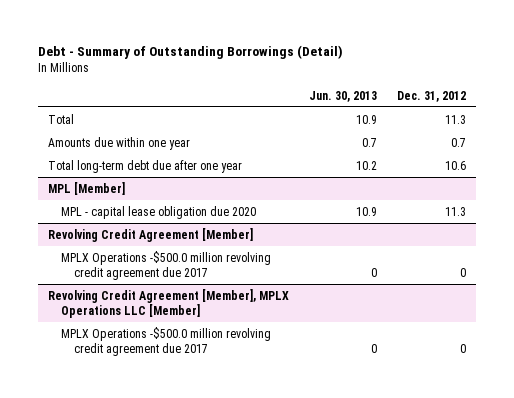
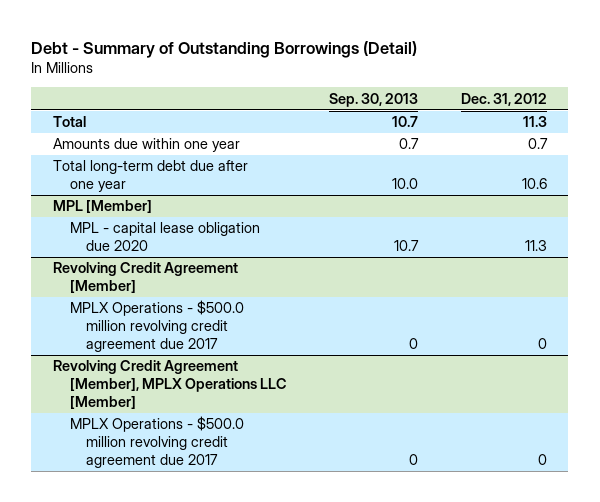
- | Jun. 30, 2013 | Dec. 31, 2012
+ | Sep. 30, 2013 | Dec. 31, 2012
@ Revolving Credit Agreement [Member]
- MPLX Operations -$500.0 million revolving credit agreement due 2017 | 0 | 0
+ MPLX Operations - $500.0 million revolving credit agreement due 2017 | 0 | 0
@ Revolving Credit Agreement [Member], MPLX Operations LLC [Member]
- MPLX Operations -$500.0 million revolving credit agreement due 2017 | 0 | 0
+ MPLX Operations - $500.0 million revolving credit agreement due 2017 | 0 | 0

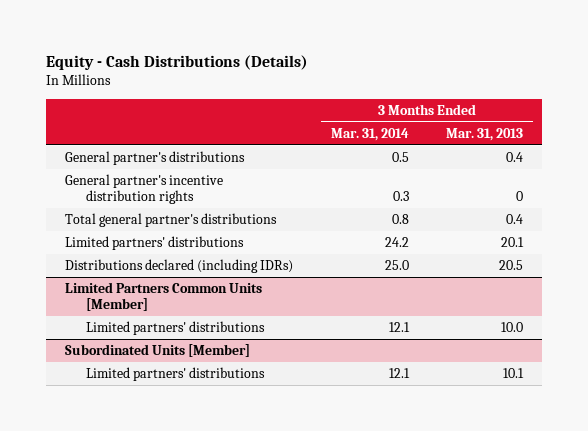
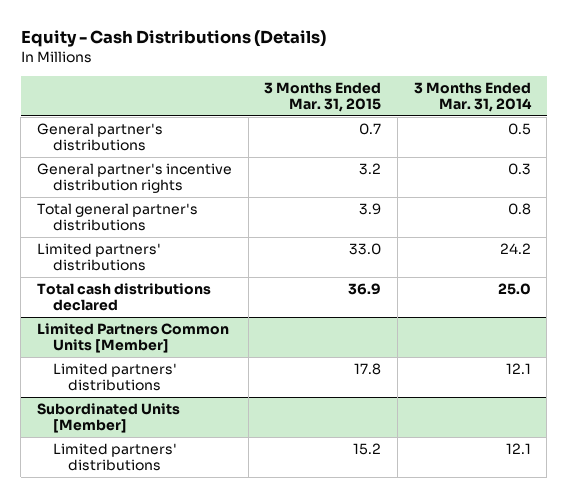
- | 3 Months Ended Mar. 31, 2014 | 3 Months Ended Mar. 31, 2013
+ | 3 Months Ended Mar. 31, 2015 | 3 Months Ended Mar. 31, 2014
- Distributions declared (including IDRs) | 25.0 | 20.5
+ Total cash distributions declared | 36.9 | 25.0

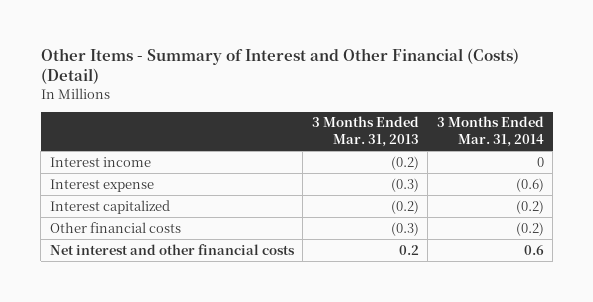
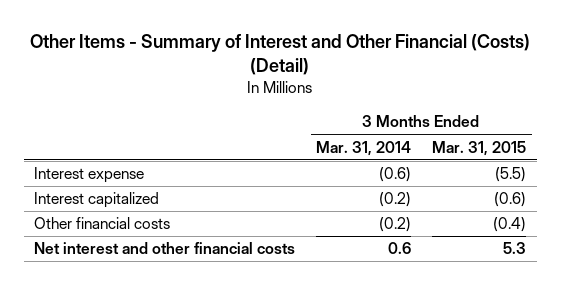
- | 3 Months Ended Mar. 31, 2013 | 3 Months Ended Mar. 31, 2014
+ | 3 Months Ended Mar. 31, 2014 | 3 Months Ended Mar. 31, 2015
- Interest income | (0.2) | 0

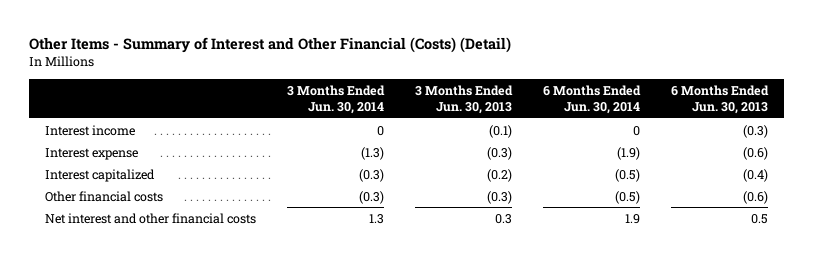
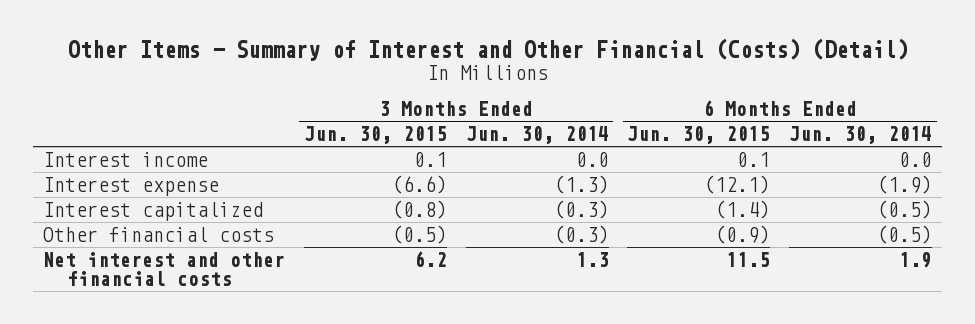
- | 3 Months Ended Jun. 30, 2014 | 3 Months Ended Jun. 30, 2013 | 6 Months Ended Jun. 30, 2014 | 6 Months Ended Jun. 30, 2013
+ | 3 Months Ended Jun. 30, 2015 | 3 Months Ended Jun. 30, 2014 | 6 Months Ended Jun. 30, 2015 | 6 Months Ended Jun. 30, 2014
- Interest income | 0 | (0.1) | 0 | (0.3)
+ Interest income | 0.1 | 0.0 | 0.1 | 0.0

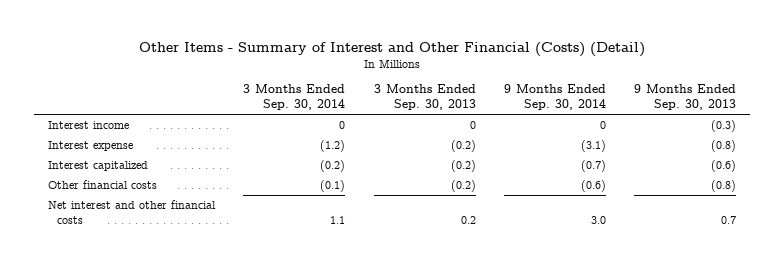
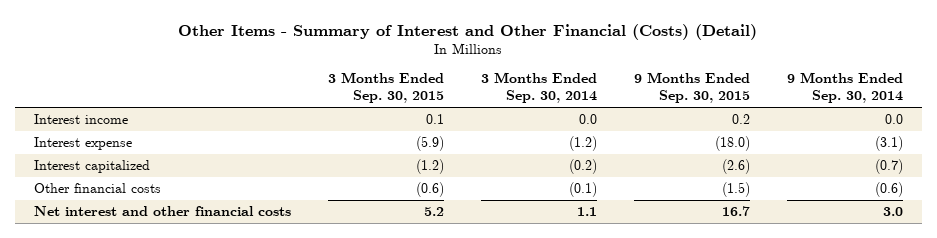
- | 3 Months Ended Sep. 30, 2014 | 3 Months Ended Sep. 30, 2013 | 9 Months Ended Sep. 30, 2014 | 9 Months Ended Sep. 30, 2013
+ | 3 Months Ended Sep. 30, 2015 | 3 Months Ended Sep. 30, 2014 | 9 Months Ended Sep. 30, 2015 | 9 Months Ended Sep. 30, 2014
- Interest income | 0 | 0 | 0 | (0.3)
+ Interest income | 0.1 | 0.0 | 0.2 | 0.0

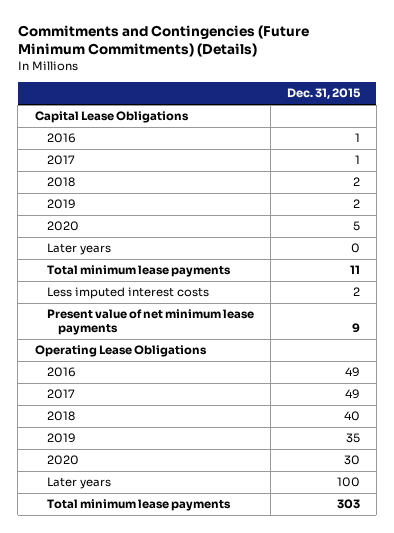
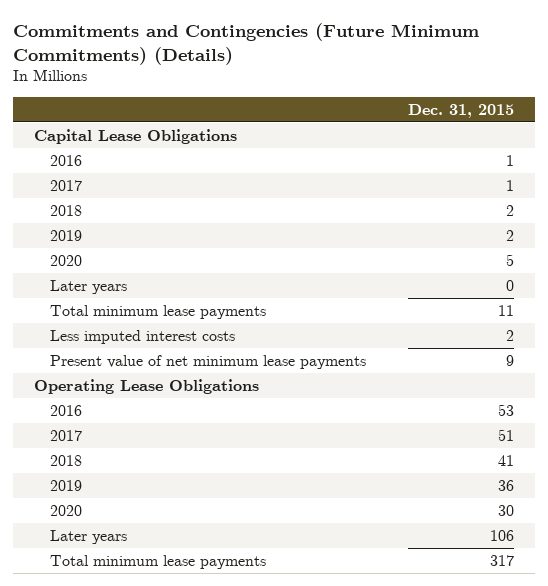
- 2016 | 49
- 2017 | 49
- 2018 | 40
- 2019 | 35
+ 2016 | 53
+ 2017 | 51
+ 2018 | 41
+ 2019 | 36
- Later years | 100
- Total minimum lease payments | 303
+ Later years | 106
+ Total minimum lease payments | 317

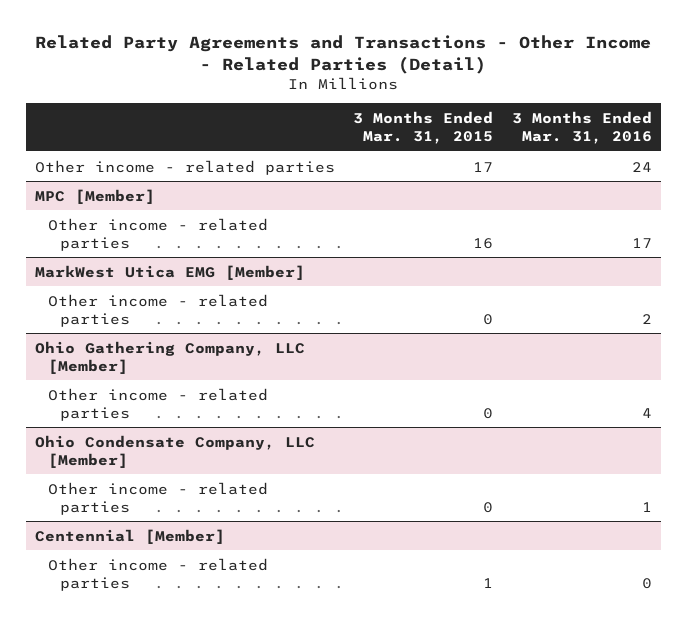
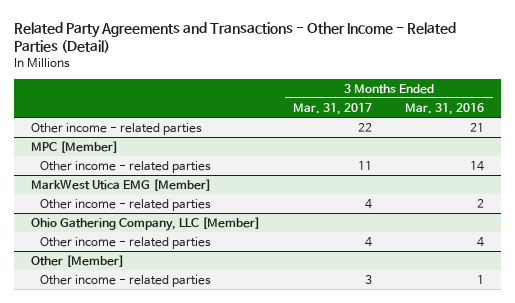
- | 3 Months Ended Mar. 31, 2015 | 3 Months Ended Mar. 31, 2016
+ | 3 Months Ended Mar. 31, 2017 | 3 Months Ended Mar. 31, 2016
- Other income - related parties | 17 | 24
+ Other income - related parties | 22 | 21
@ MPC [Member]
- Other income - related parties | 16 | 17
+ Other income - related parties | 11 | 14
- Ohio Condensate Company, LLC [Member]
+ Other [Member]
- Centennial [Member]
- Other income - related parties | 1 | 0

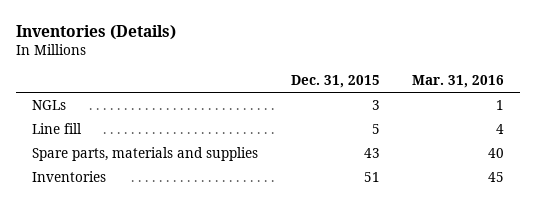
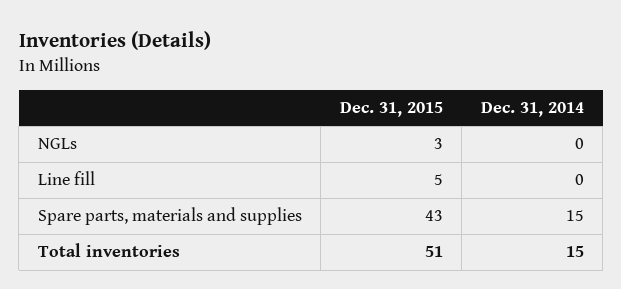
- | Dec. 31, 2015 | Mar. 31, 2016
+ | Dec. 31, 2015 | Dec. 31, 2014
- Inventories | 51 | 45
+ Total inventories | 51 | 15

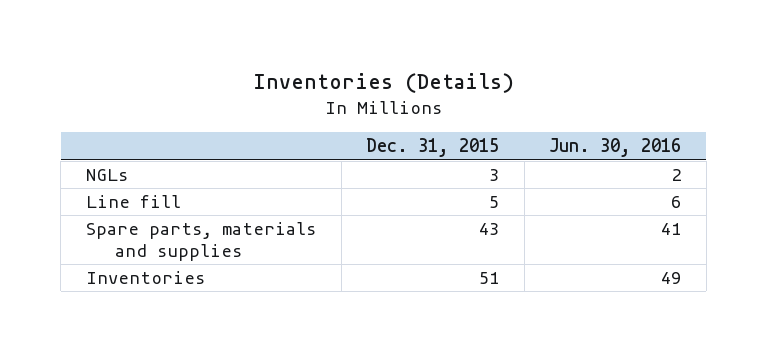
- | Dec. 31, 2015 | Dec. 31, 2014
+ | Dec. 31, 2015 | Jun. 30, 2016
- Total inventories | 51 | 15
+ Inventories | 51 | 49

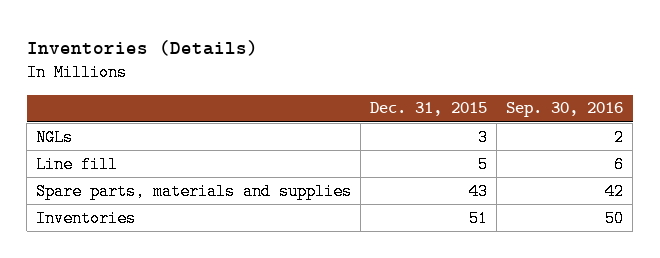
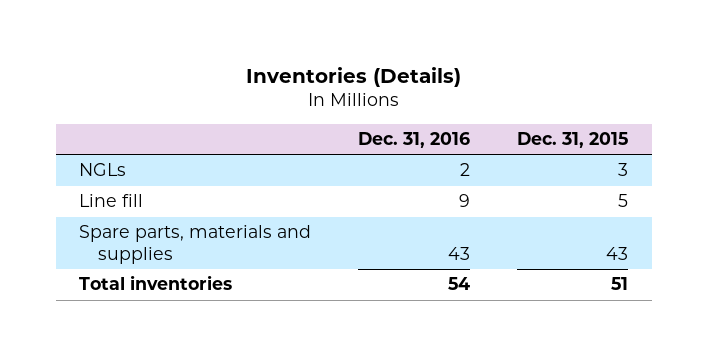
- | Dec. 31, 2015 | Sep. 30, 2016
+ | Dec. 31, 2016 | Dec. 31, 2015
- Inventories | 51 | 50
+ Total inventories | 54 | 51

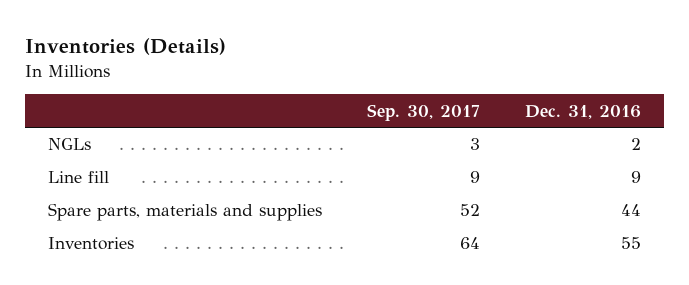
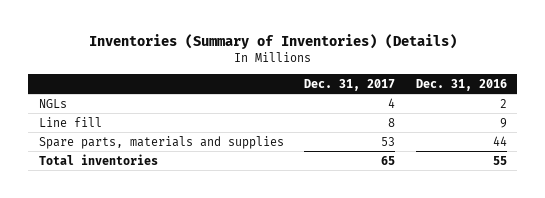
- Inventories (Details)
+ Inventories (Summary of Inventories) (Details)
- | Sep. 30, 2017 | Dec. 31, 2016
+ | Dec. 31, 2017 | Dec. 31, 2016
- Inventories | 64 | 55
+ Total inventories | 65 | 55

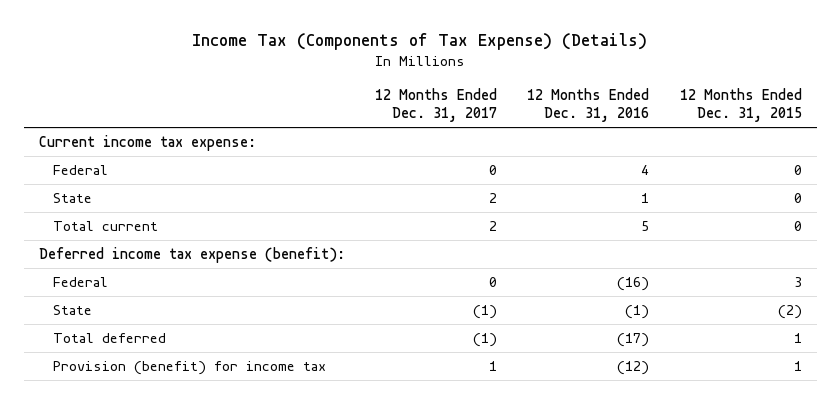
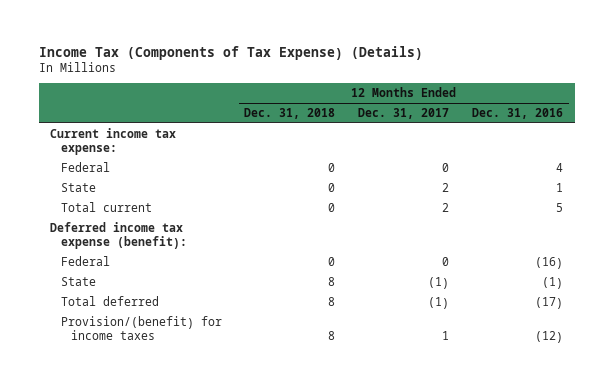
- | 12 Months Ended Dec. 31, 2017 | 12 Months Ended Dec. 31, 2016 | 12 Months Ended Dec. 31, 2015
+ | 12 Months Ended Dec. 31, 2018 | 12 Months Ended Dec. 31, 2017 | 12 Months Ended Dec. 31, 2016
- Provision (benefit) for income tax | 1 | (12) | 1
+ Provision/(benefit) for income taxes | 8 | 1 | (12)

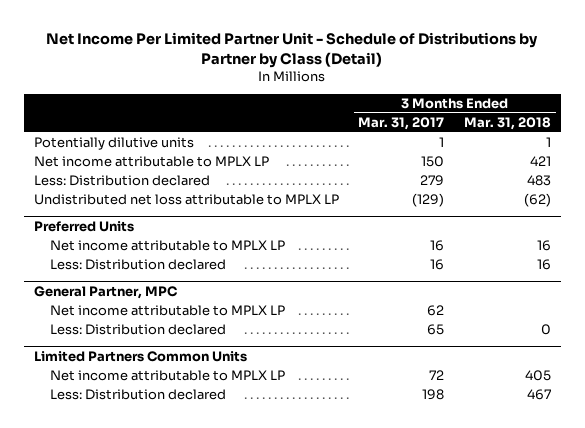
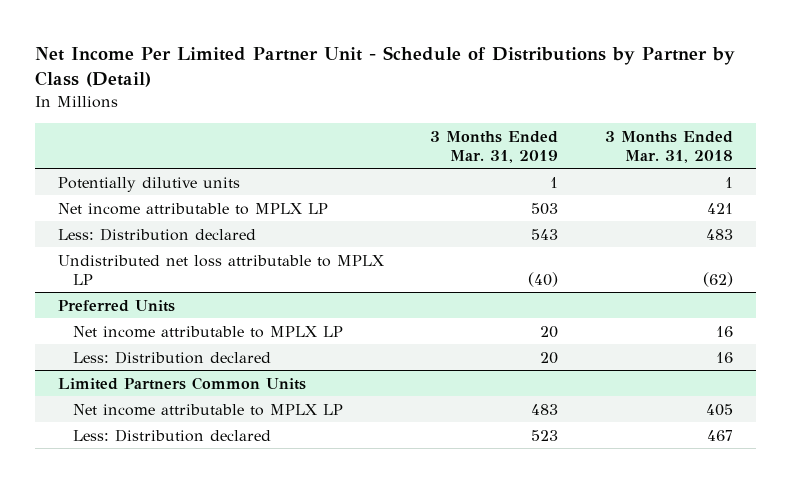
- | 3 Months Ended Mar. 31, 2017 | 3 Months Ended Mar. 31, 2018
+ | 3 Months Ended Mar. 31, 2019 | 3 Months Ended Mar. 31, 2018
- General Partner, MPC
- Net income attributable to MPLX LP | 62 |
- Less: Distribution declared | 65 | 0

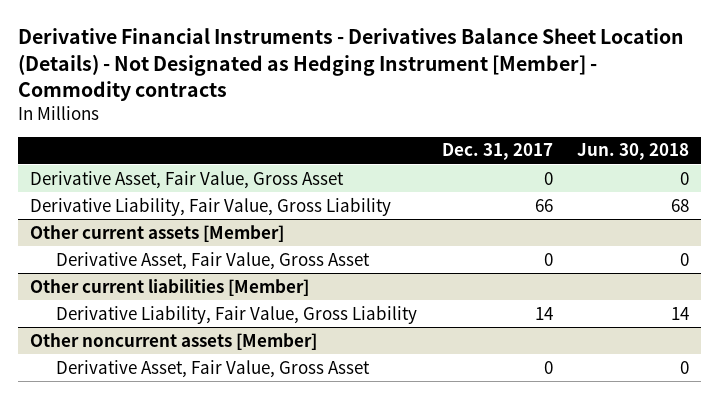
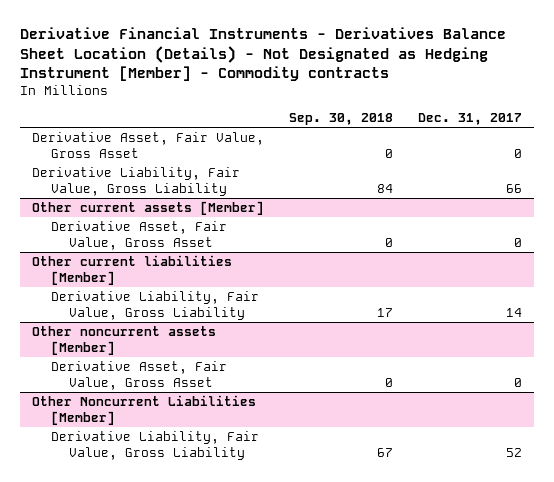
- | Dec. 31, 2017 | Jun. 30, 2018
+ | Sep. 30, 2018 | Dec. 31, 2017
+ Other Noncurrent Liabilities [Member]
+ Derivative Liability, Fair Value, Gross Liability | 67 | 52

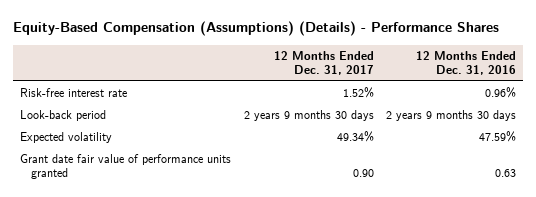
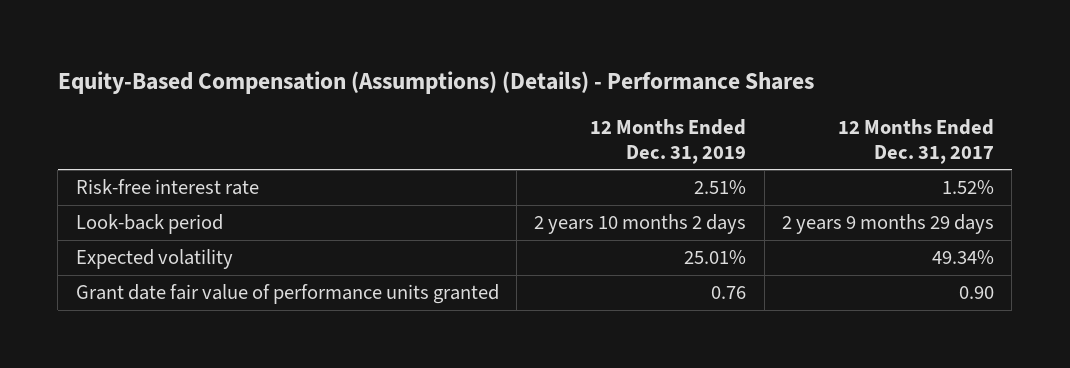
- | 12 Months Ended Dec. 31, 2017 | 12 Months Ended Dec. 31, 2016
+ | 12 Months Ended Dec. 31, 2019 | 12 Months Ended Dec. 31, 2017
- Look-back period | 2 years 9 months 30 days | 2 years 9 months 30 days
+ Look-back period | 2 years 10 months 2 days | 2 years 9 months 29 days

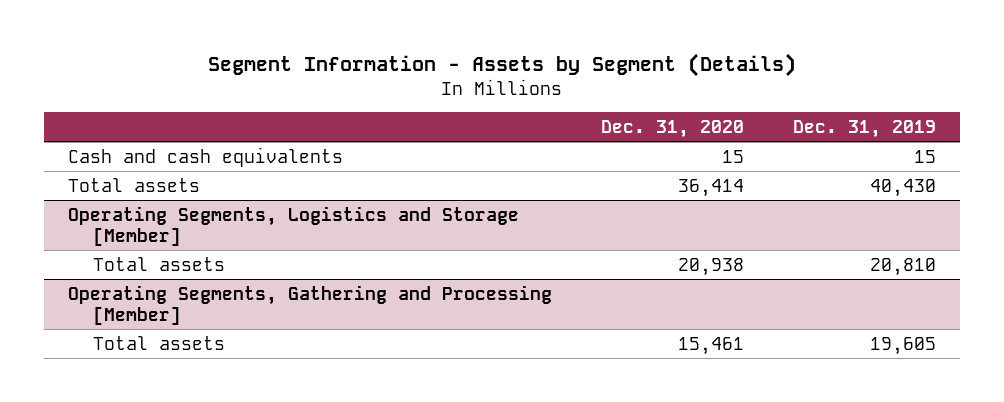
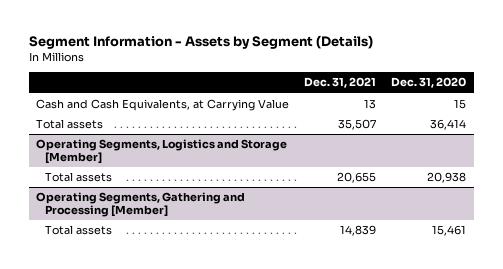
- | Dec. 31, 2020 | Dec. 31, 2019
+ | Dec. 31, 2021 | Dec. 31, 2020
- Cash and cash equivalents | 15 | 15
+ Cash and Cash Equivalents, at Carrying Value | 13 | 15

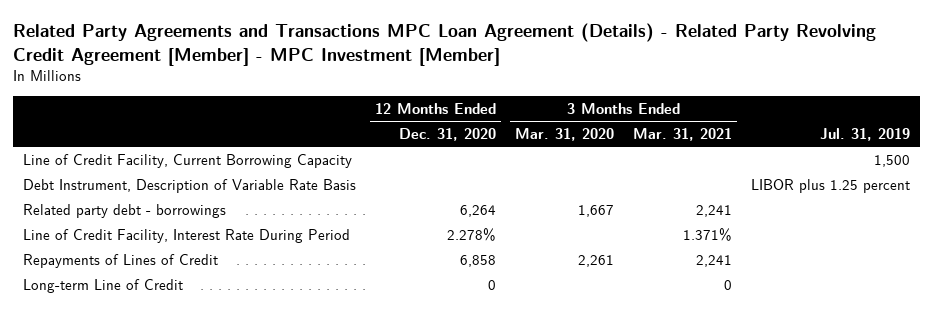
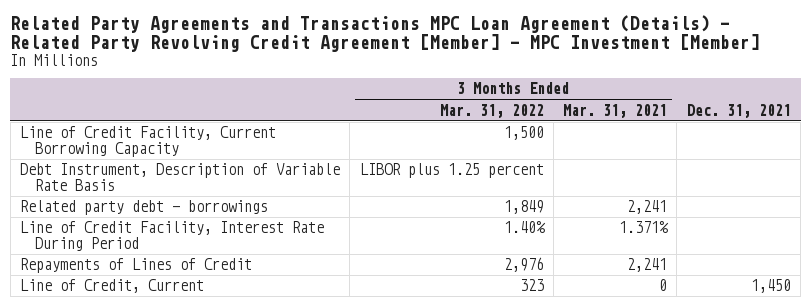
- | 12 Months Ended Dec. 31, 2020 | 3 Months Ended Mar. 31, 2020 | 3 Months Ended Mar. 31, 2021 | Jul. 31, 2019
+ | 3 Months Ended Mar. 31, 2022 | 3 Months Ended Mar. 31, 2021 | Dec. 31, 2021
- Long-term Line of Credit | 0 | | 0 |
+ Line of Credit, Current | 323 | 0 | 1,450

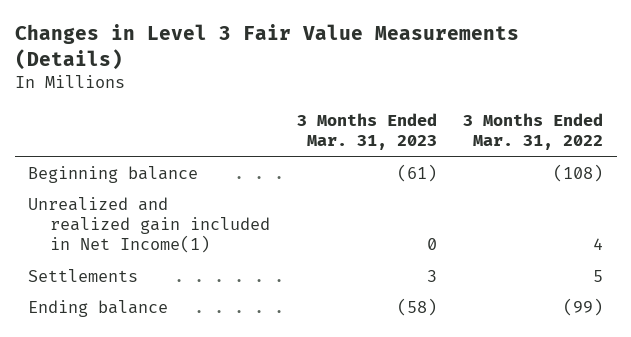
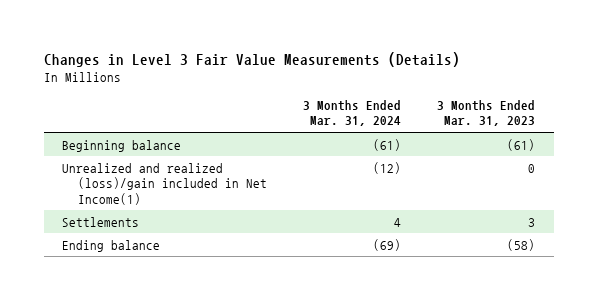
- | 3 Months Ended Mar. 31, 2023 | 3 Months Ended Mar. 31, 2022
+ | 3 Months Ended Mar. 31, 2024 | 3 Months Ended Mar. 31, 2023
- Unrealized and realized gain included in Net Income(1) | 0 | 4
+ Unrealized and realized (loss)/gain included in Net Income(1) | (12) | 0

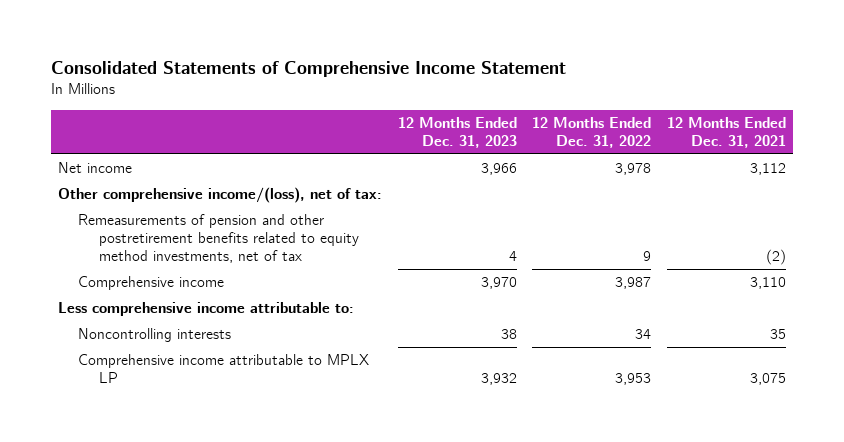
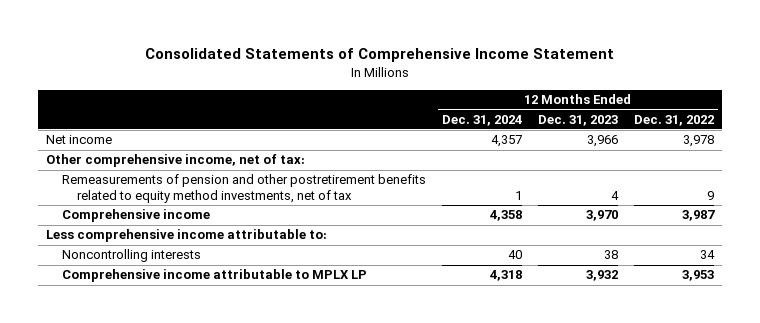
- | 12 Months Ended Dec. 31, 2023 | 12 Months Ended Dec. 31, 2022 | 12 Months Ended Dec. 31, 2021
+ | 12 Months Ended Dec. 31, 2024 | 12 Months Ended Dec. 31, 2023 | 12 Months Ended Dec. 31, 2022
- Other comprehensive income/(loss), net of tax:
+ Other comprehensive income, net of tax:

